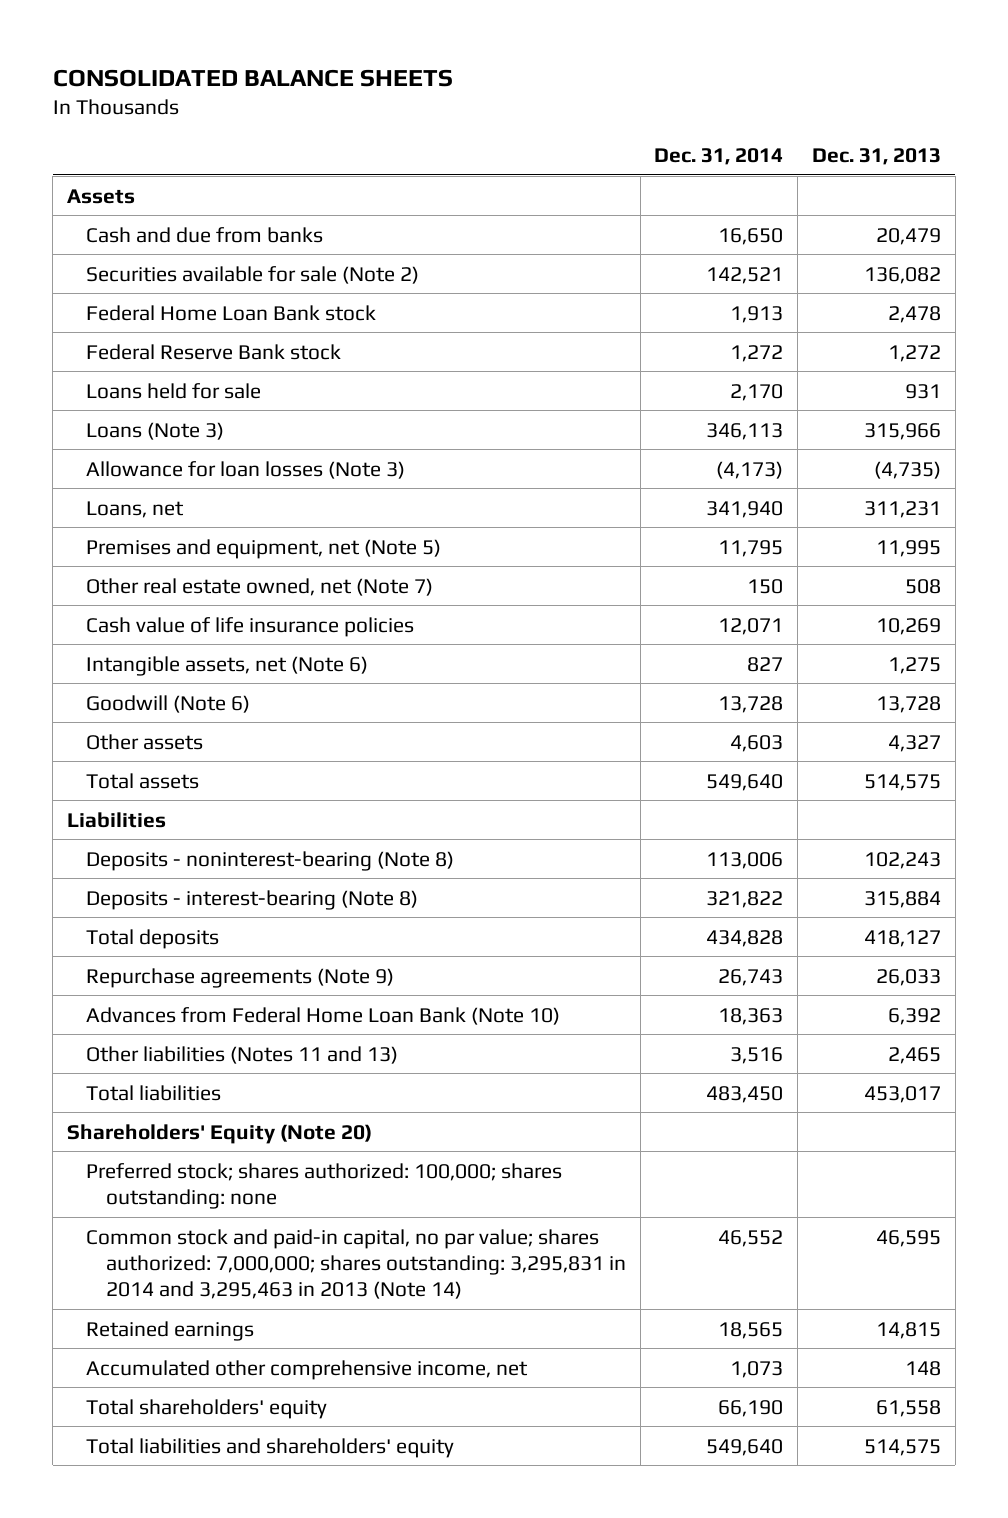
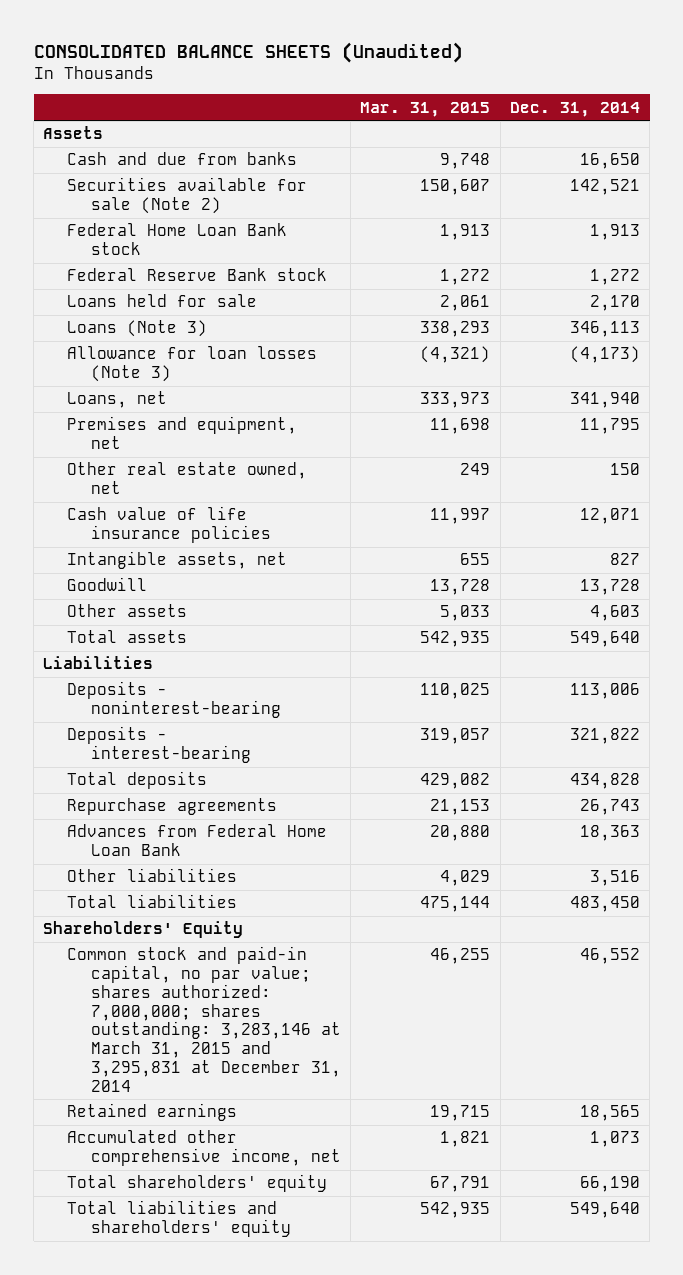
- CONSOLIDATED BALANCE SHEETS
+ CONSOLIDATED BALANCE SHEETS (Unaudited)
- | Dec. 31, 2014 | Dec. 31, 2013
+ | Mar. 31, 2015 | Dec. 31, 2014
- Premises and equipment, net (Note 5) | 11,795 | 11,995
- Other real estate owned, net (Note 7) | 150 | 508
+ Premises and equipment, net | 11,698 | 11,795
+ Other real estate owned, net | 249 | 150
- Intangible assets, net (Note 6) | 827 | 1,275
- Goodwill (Note 6) | 13,728 | 13,728
+ Intangible assets, net | 655 | 827
+ Goodwill | 13,728 | 13,728
- Deposits - noninterest-bearing (Note 8) | 113,006 | 102,243
- Deposits - interest-bearing (Note 8) | 321,822 | 315,884
+ Deposits - noninterest-bearing | 110,025 | 113,006
+ Deposits - interest-bearing | 319,057 | 321,822
- Repurchase agreements (Note 9) | 26,743 | 26,033
- Advances from Federal Home Loan Bank (Note 10) | 18,363 | 6,392
- Other liabilities (Notes 11 and 13) | 3,516 | 2,465
+ Repurchase agreements | 21,153 | 26,743
+ Advances from Federal Home Loan Bank | 20,880 | 18,363
+ Other liabilities | 4,029 | 3,516
- Shareholders' Equity (Note 20)
- Preferred stock; shares authorized: 100,000; shares outstanding: none
- Common stock and paid-in capital, no par value; shares authorized: 7,000,000; shares outstanding: 3,295,831 in 2014 and 3,295,463 in 2013 (Note 14) | 46,552 | 46,595
+ Shareholders' Equity
+ Common stock and paid-in capital, no par value; shares authorized: 7,000,000; shares outstanding: 3,283,146 at March 31, 2015 and 3,295,831 at December 31, 2014 | 46,255 | 46,552

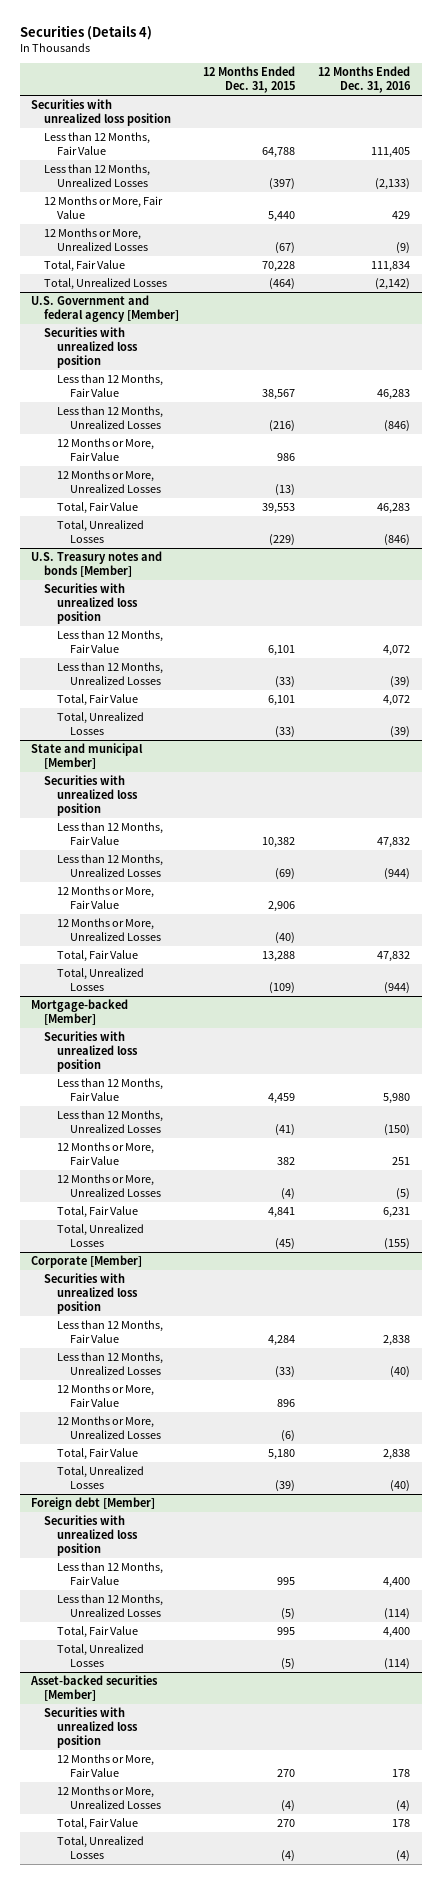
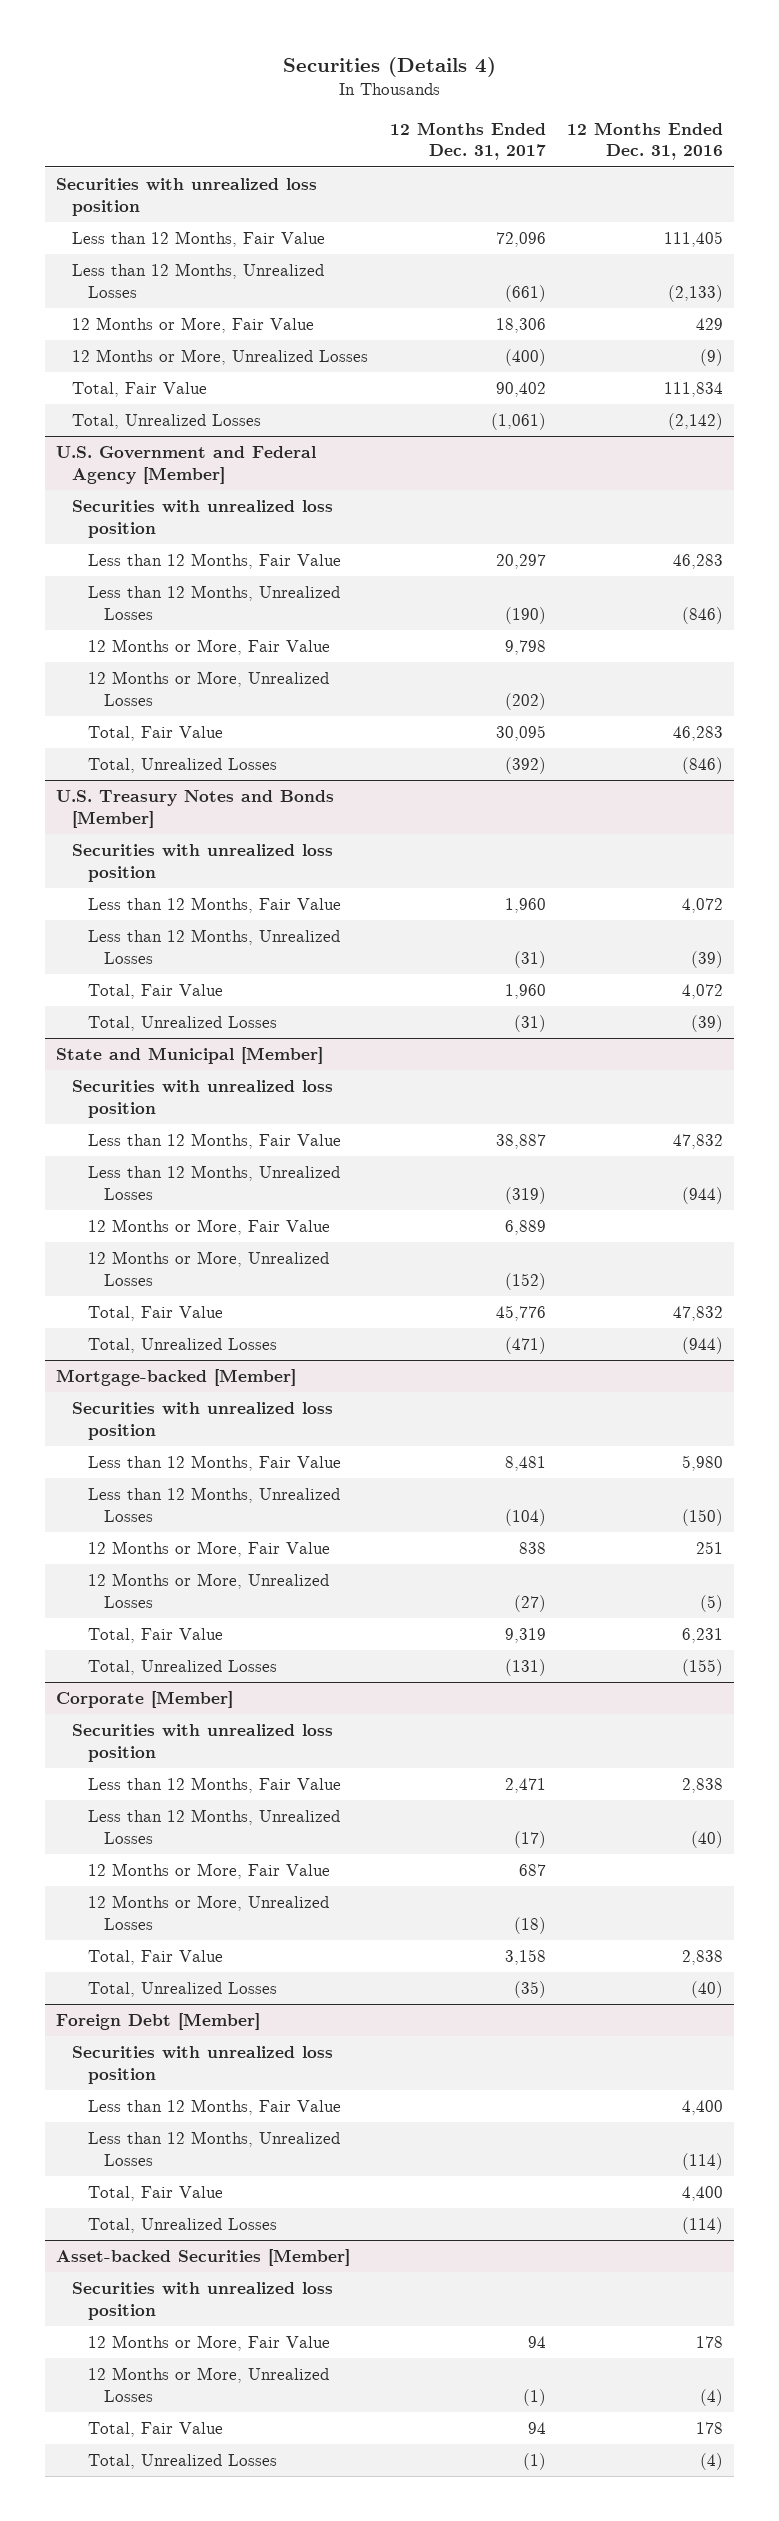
- | 12 Months Ended Dec. 31, 2015 | 12 Months Ended Dec. 31, 2016
+ | 12 Months Ended Dec. 31, 2017 | 12 Months Ended Dec. 31, 2016
- U.S. Government and federal agency [Member]
+ U.S. Government and Federal Agency [Member]
- U.S. Treasury notes and bonds [Member]
+ U.S. Treasury Notes and Bonds [Member]
- State and municipal [Member]
+ State and Municipal [Member]
- Foreign debt [Member]
+ Foreign Debt [Member]
- Asset-backed securities [Member]
+ Asset-backed Securities [Member]

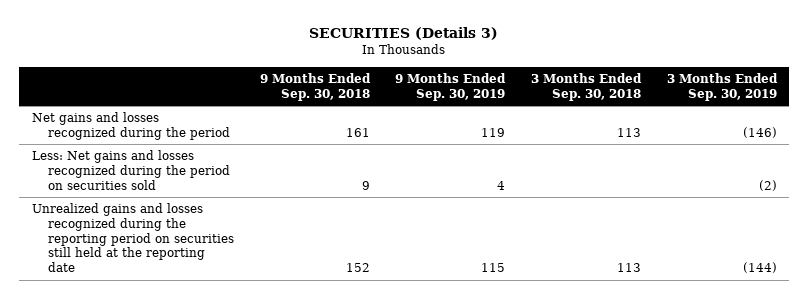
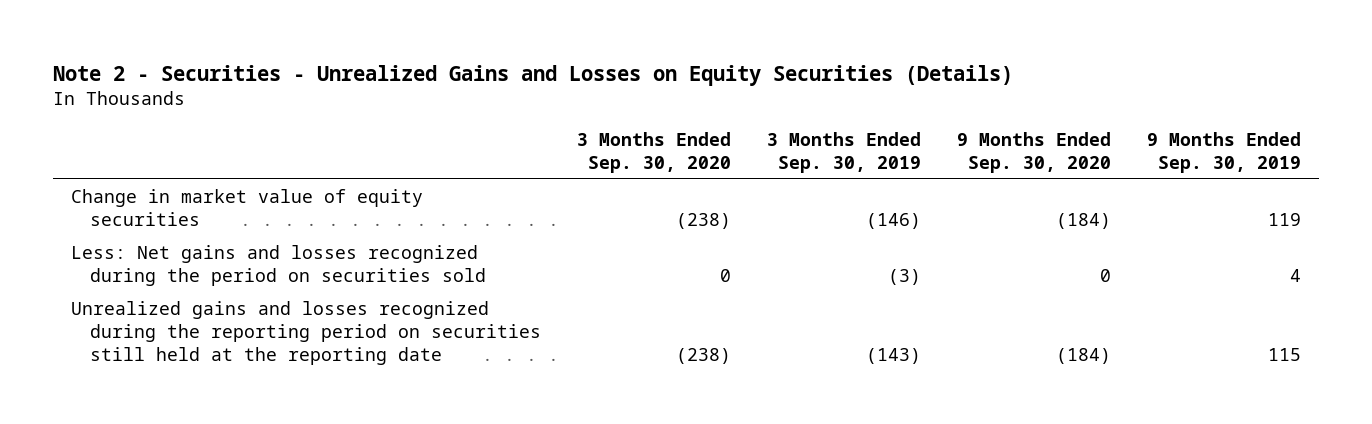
- SECURITIES (Details 3)
+ Note 2 - Securities - Unrealized Gains and Losses on Equity Securities (Details)
- | 9 Months Ended Sep. 30, 2018 | 9 Months Ended Sep. 30, 2019 | 3 Months Ended Sep. 30, 2018 | 3 Months Ended Sep. 30, 2019
+ | 3 Months Ended Sep. 30, 2020 | 3 Months Ended Sep. 30, 2019 | 9 Months Ended Sep. 30, 2020 | 9 Months Ended Sep. 30, 2019
- Net gains and losses recognized during the period | 161 | 119 | 113 | (146)
- Less: Net gains and losses recognized during the period on securities sold | 9 | 4 | | (2)
- Unrealized gains and losses recognized during the reporting period on securities still held at the reporting date | 152 | 115 | 113 | (144)
+ Change in market value of equity securities | (238) | (146) | (184) | 119
+ Less: Net gains and losses recognized during the period on securities sold | 0 | (3) | 0 | 4
+ Unrealized gains and losses recognized during the reporting period on securities still held at the reporting date | (238) | (143) | (184) | 115

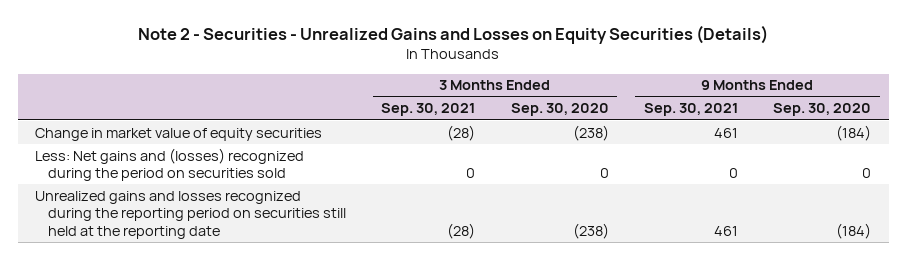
- | 3 Months Ended Sep. 30, 2020 | 3 Months Ended Sep. 30, 2019 | 9 Months Ended Sep. 30, 2020 | 9 Months Ended Sep. 30, 2019
+ | 3 Months Ended Sep. 30, 2021 | 3 Months Ended Sep. 30, 2020 | 9 Months Ended Sep. 30, 2021 | 9 Months Ended Sep. 30, 2020
- Less: Net gains and losses recognized during the period on securities sold | 0 | (3) | 0 | 4
+ Less: Net gains and (losses) recognized during the period on securities sold | 0 | 0 | 0 | 0

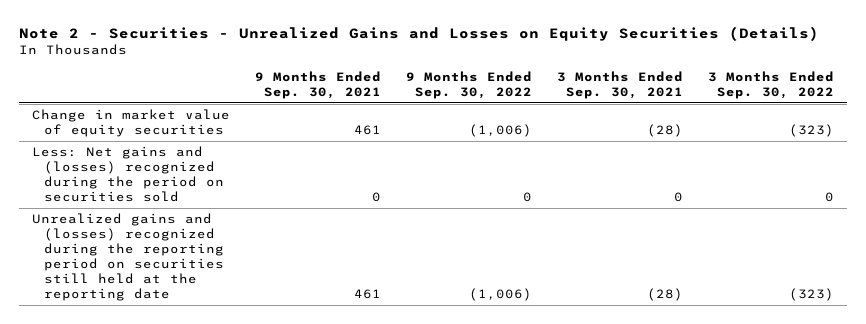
- | 3 Months Ended Sep. 30, 2021 | 3 Months Ended Sep. 30, 2020 | 9 Months Ended Sep. 30, 2021 | 9 Months Ended Sep. 30, 2020
+ | 9 Months Ended Sep. 30, 2021 | 9 Months Ended Sep. 30, 2022 | 3 Months Ended Sep. 30, 2021 | 3 Months Ended Sep. 30, 2022
- Unrealized gains and losses recognized during the reporting period on securities still held at the reporting date | (28) | (238) | 461 | (184)
+ Unrealized gains and (losses) recognized during the reporting period on securities still held at the reporting date | 461 | (1,006) | (28) | (323)

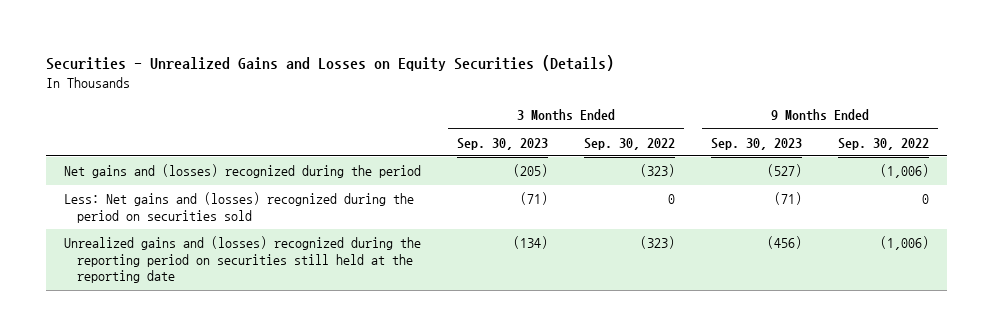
- Note 2 - Securities - Unrealized Gains and Losses on Equity Securities (Details)
+ Securities - Unrealized Gains and Losses on Equity Securities (Details)
- | 9 Months Ended Sep. 30, 2021 | 9 Months Ended Sep. 30, 2022 | 3 Months Ended Sep. 30, 2021 | 3 Months Ended Sep. 30, 2022
+ | 3 Months Ended Sep. 30, 2023 | 3 Months Ended Sep. 30, 2022 | 9 Months Ended Sep. 30, 2023 | 9 Months Ended Sep. 30, 2022
- Change in market value of equity securities | 461 | (1,006) | (28) | (323)
+ Net gains and (losses) recognized during the period | (205) | (323) | (527) | (1,006)

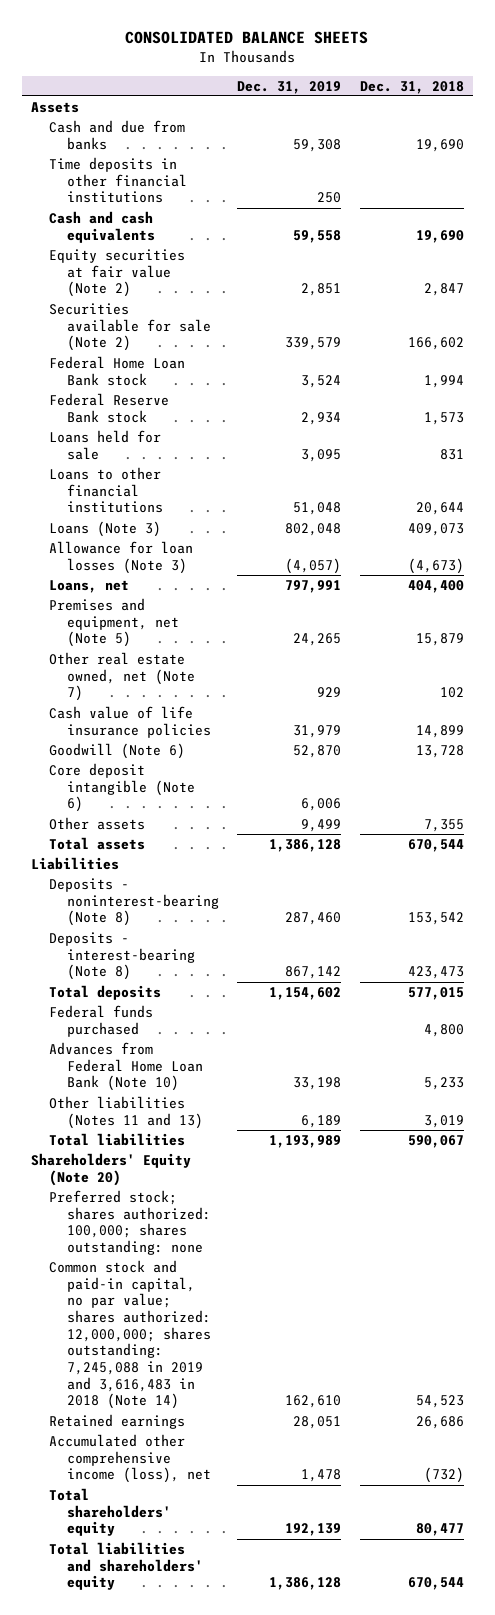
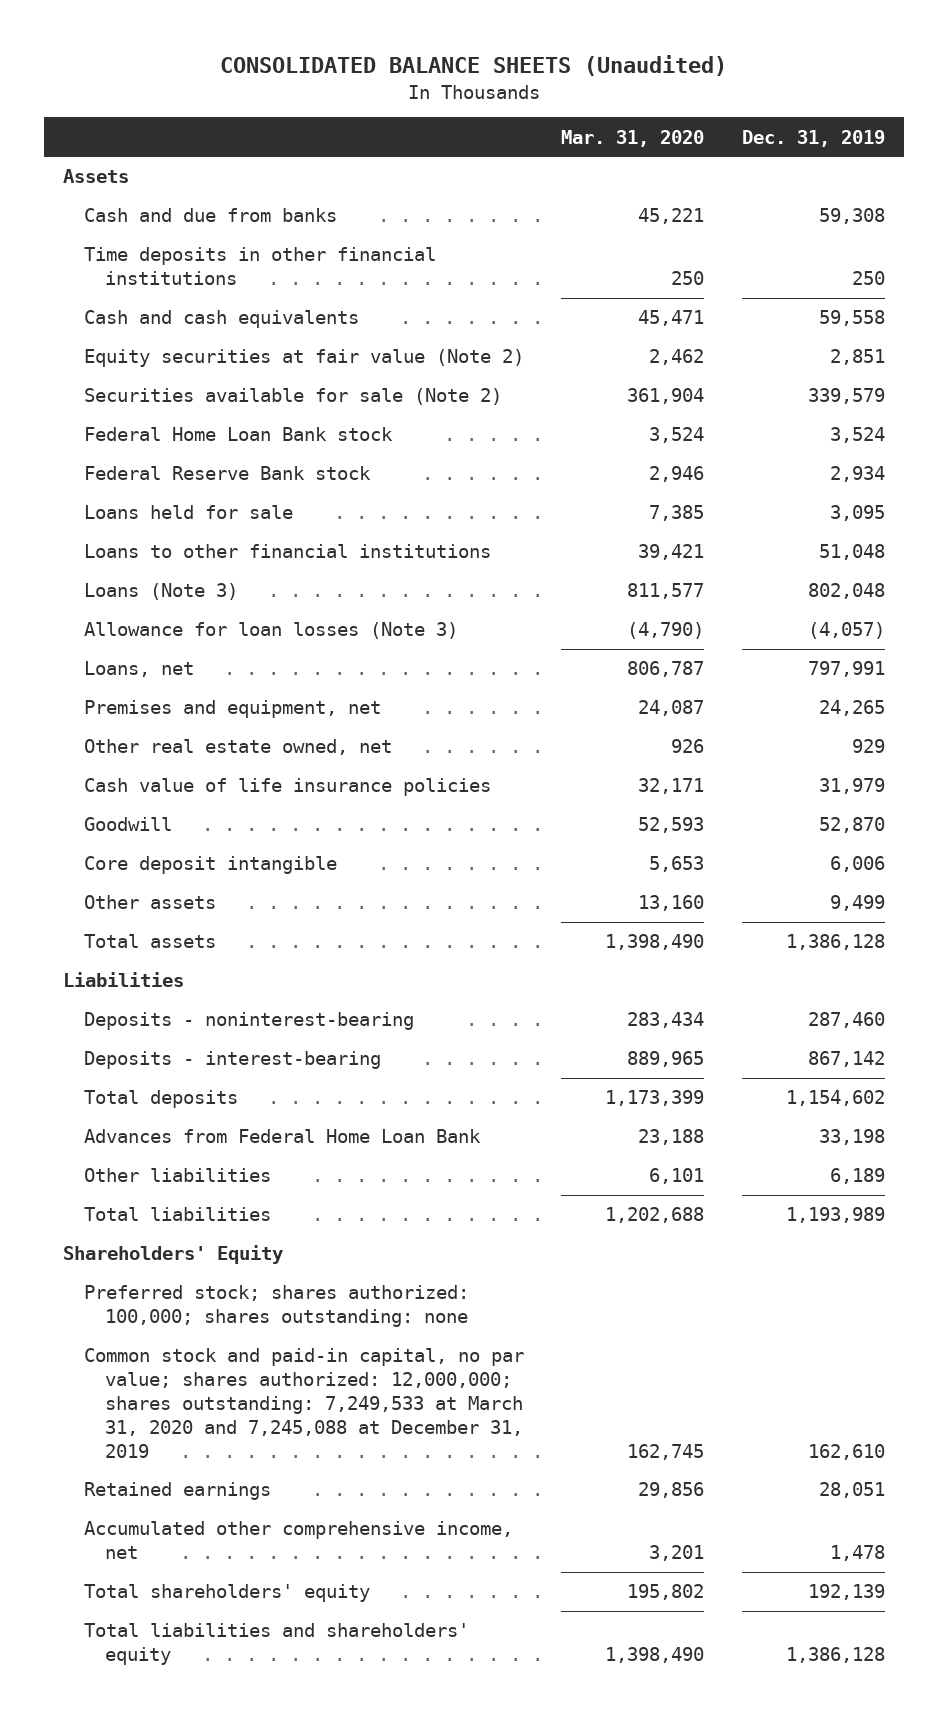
- CONSOLIDATED BALANCE SHEETS
+ CONSOLIDATED BALANCE SHEETS (Unaudited)
- | Dec. 31, 2019 | Dec. 31, 2018
+ | Mar. 31, 2020 | Dec. 31, 2019
- Premises and equipment, net (Note 5) | 24,265 | 15,879
- Other real estate owned, net (Note 7) | 929 | 102
+ Premises and equipment, net | 24,087 | 24,265
+ Other real estate owned, net | 926 | 929
- Goodwill (Note 6) | 52,870 | 13,728
- Core deposit intangible (Note 6) | 6,006 |
+ Goodwill | 52,593 | 52,870
+ Core deposit intangible | 5,653 | 6,006
- Deposits - noninterest-bearing (Note 8) | 287,460 | 153,542
- Deposits - interest-bearing (Note 8) | 867,142 | 423,473
+ Deposits - noninterest-bearing | 283,434 | 287,460
+ Deposits - interest-bearing | 889,965 | 867,142
- Federal funds purchased | | 4,800
- Advances from Federal Home Loan Bank (Note 10) | 33,198 | 5,233
- Other liabilities (Notes 11 and 13) | 6,189 | 3,019
+ Advances from Federal Home Loan Bank | 23,188 | 33,198
+ Other liabilities | 6,101 | 6,189
- Shareholders' Equity (Note 20)
+ Shareholders' Equity
- Common stock and paid-in capital, no par value; shares authorized: 12,000,000; shares outstanding: 7,245,088 in 2019 and 3,616,483 in 2018 (Note 14) | 162,610 | 54,523
+ Common stock and paid-in capital, no par value; shares authorized: 12,000,000; shares outstanding: 7,249,533 at March 31, 2020 and 7,245,088 at December 31, 2019 | 162,745 | 162,610
- Accumulated other comprehensive income (loss), net | 1,478 | (732)
+ Accumulated other comprehensive income, net | 3,201 | 1,478

